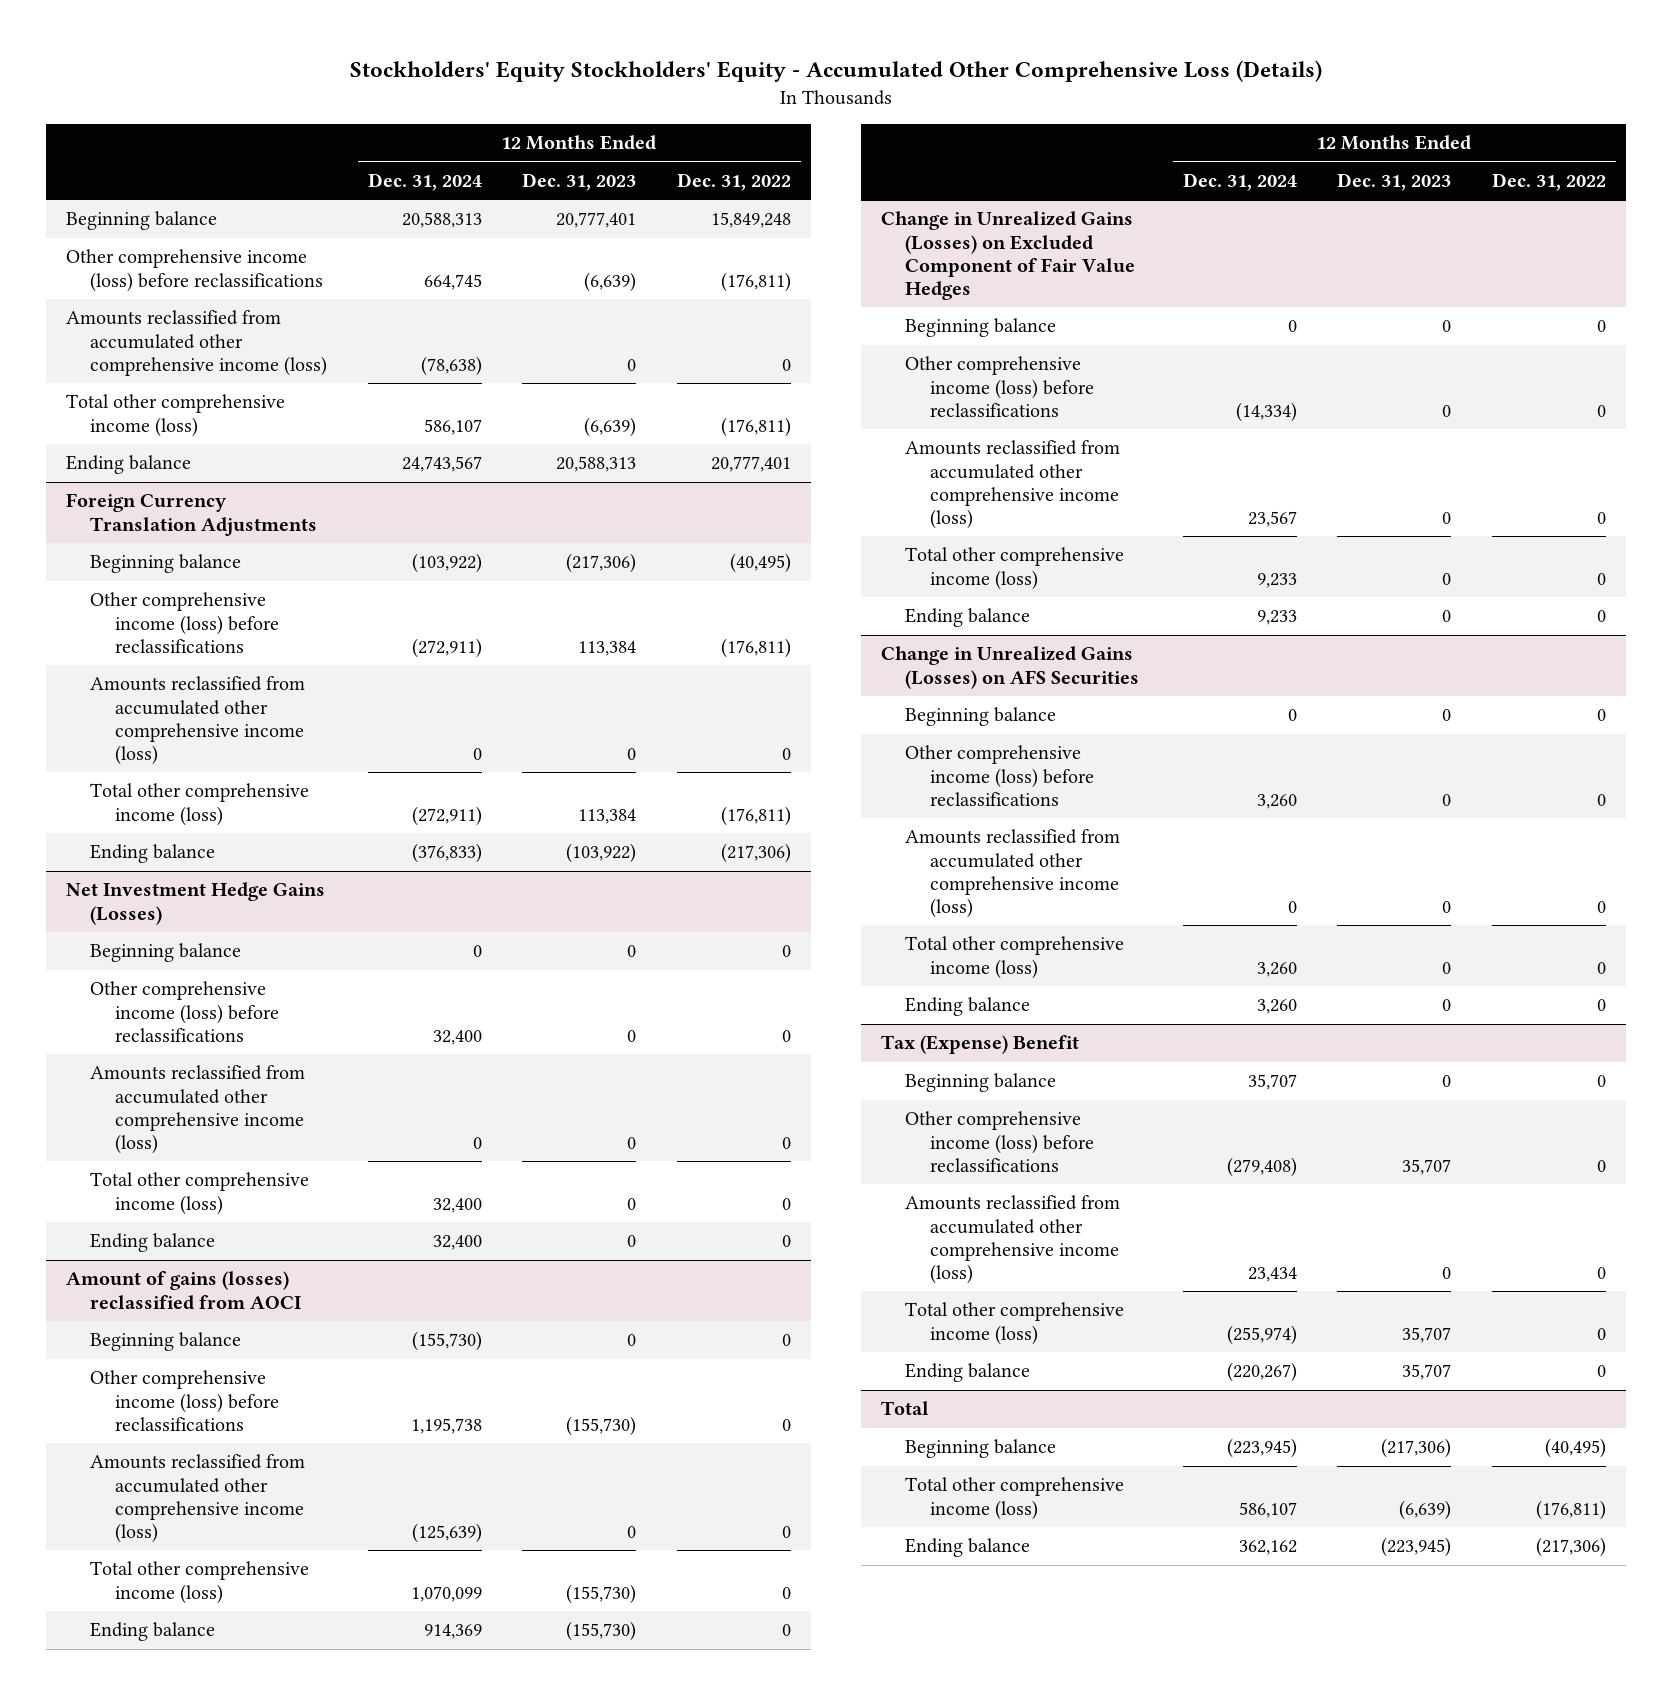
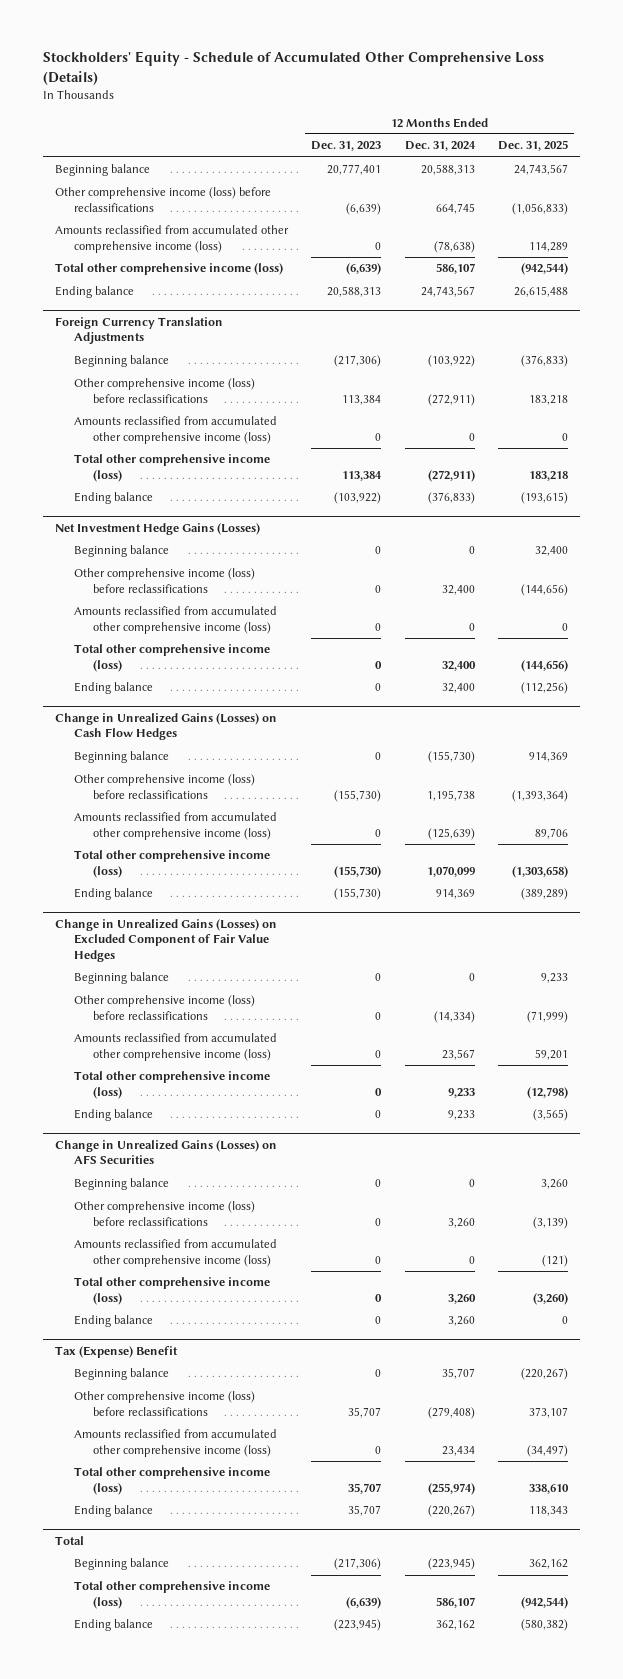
- Stockholders' Equity Stockholders' Equity - Accumulated Other Comprehensive Loss (Details)
+ Stockholders' Equity - Schedule of Accumulated Other Comprehensive Loss (Details)
- | 12 Months Ended Dec. 31, 2024 | 12 Months Ended Dec. 31, 2023 | 12 Months Ended Dec. 31, 2022
+ | 12 Months Ended Dec. 31, 2023 | 12 Months Ended Dec. 31, 2024 | 12 Months Ended Dec. 31, 2025
- Amount of gains (losses) reclassified from AOCI
+ Change in Unrealized Gains (Losses) on Cash Flow Hedges

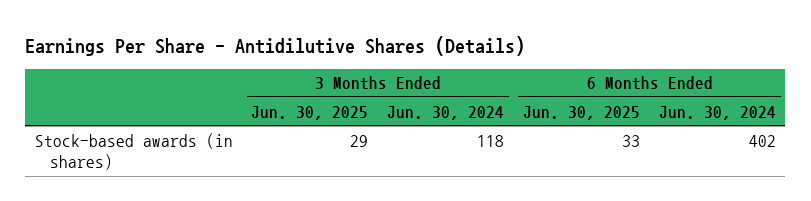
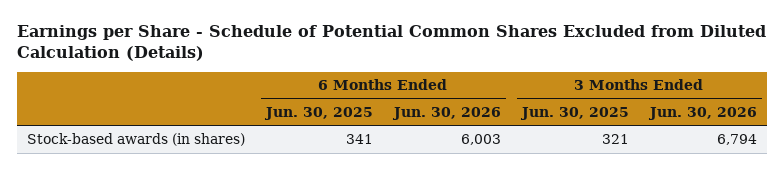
- Earnings Per Share - Antidilutive Shares (Details)
+ Earnings per Share - Schedule of Potential Common Shares Excluded from Diluted Calculation (Details)
- | 3 Months Ended Jun. 30, 2025 | 3 Months Ended Jun. 30, 2024 | 6 Months Ended Jun. 30, 2025 | 6 Months Ended Jun. 30, 2024
+ | 6 Months Ended Jun. 30, 2025 | 6 Months Ended Jun. 30, 2026 | 3 Months Ended Jun. 30, 2025 | 3 Months Ended Jun. 30, 2026
- Stock-based awards (in shares) | 29 | 118 | 33 | 402
+ Stock-based awards (in shares) | 341 | 6,003 | 321 | 6,794

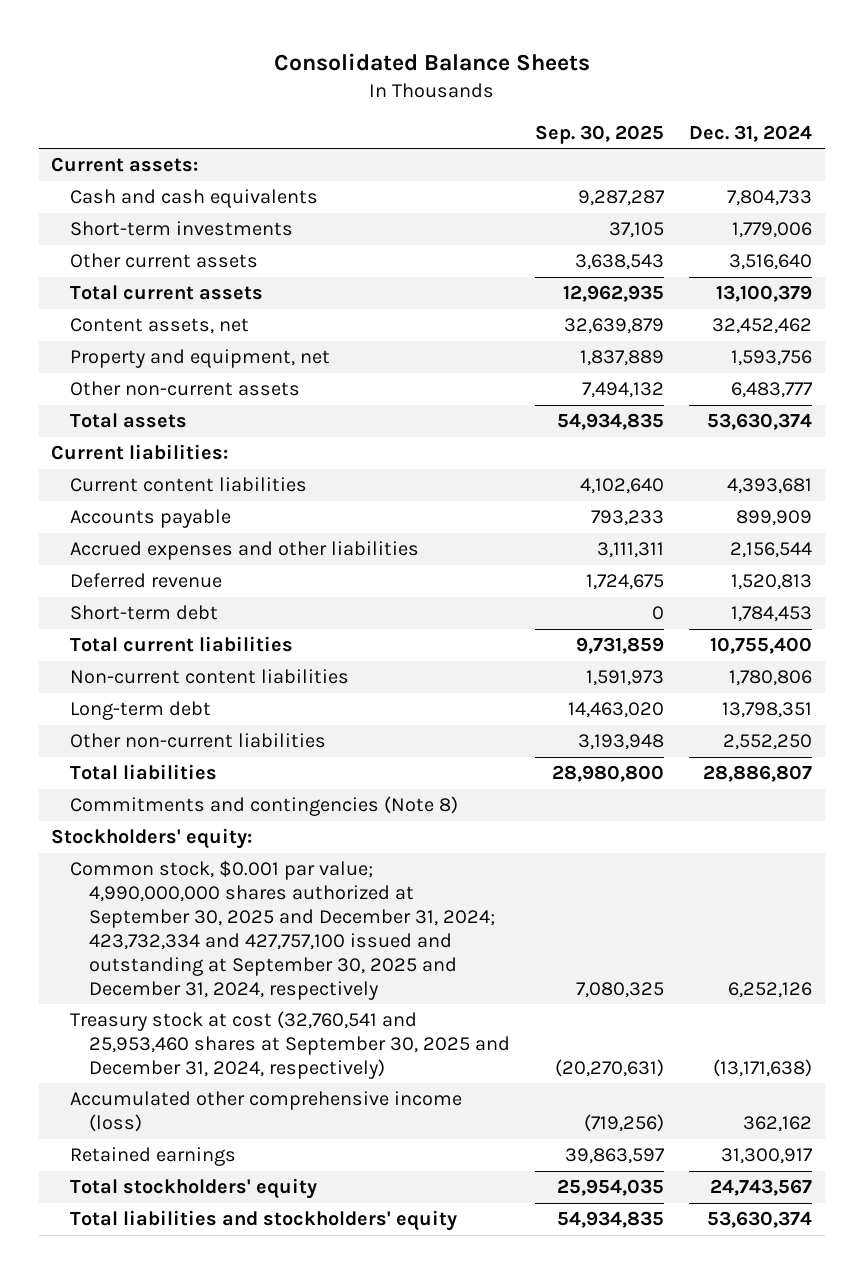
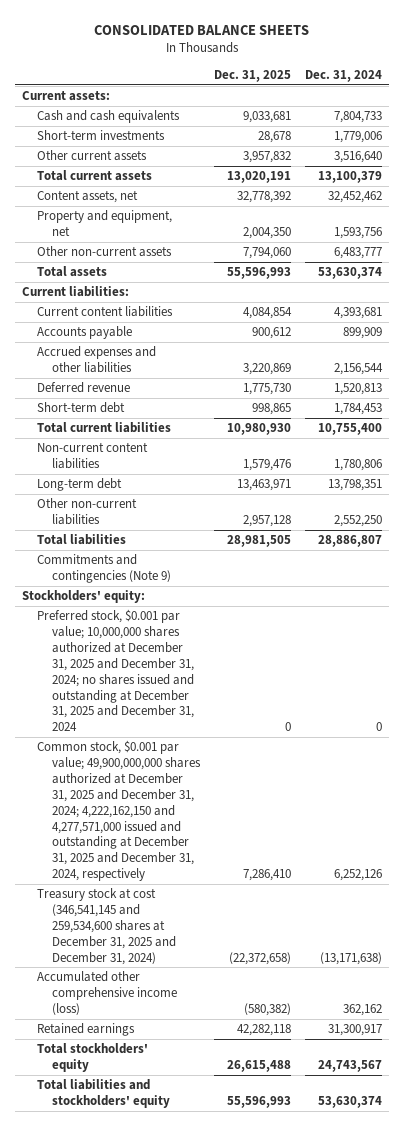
- Consolidated Balance Sheets
+ CONSOLIDATED BALANCE SHEETS
- | Sep. 30, 2025 | Dec. 31, 2024
+ | Dec. 31, 2025 | Dec. 31, 2024
- Commitments and contingencies (Note 8)
+ Commitments and contingencies (Note 9)
- Common stock, $0.001 par value; 4,990,000,000 shares authorized at September 30, 2025 and December 31, 2024; 423,732,334 and 427,757,100 issued and outstanding at September 30, 2025 and December 31, 2024, respectively | 7,080,325 | 6,252,126
- Treasury stock at cost (32,760,541 and 25,953,460 shares at September 30, 2025 and December 31, 2024, respectively) | (20,270,631) | (13,171,638)
+ Preferred stock, $0.001 par value; 10,000,000 shares authorized at December 31, 2025 and December 31, 2024; no shares issued and outstanding at December 31, 2025 and December 31, 2024 | 0 | 0
+ Common stock, $0.001 par value; 49,900,000,000 shares authorized at December 31, 2025 and December 31, 2024; 4,222,162,150 and 4,277,571,000 issued and outstanding at December 31, 2025 and December 31, 2024, respectively | 7,286,410 | 6,252,126
+ Treasury stock at cost (346,541,145 and 259,534,600 shares at December 31, 2025 and December 31, 2024) | (22,372,658) | (13,171,638)

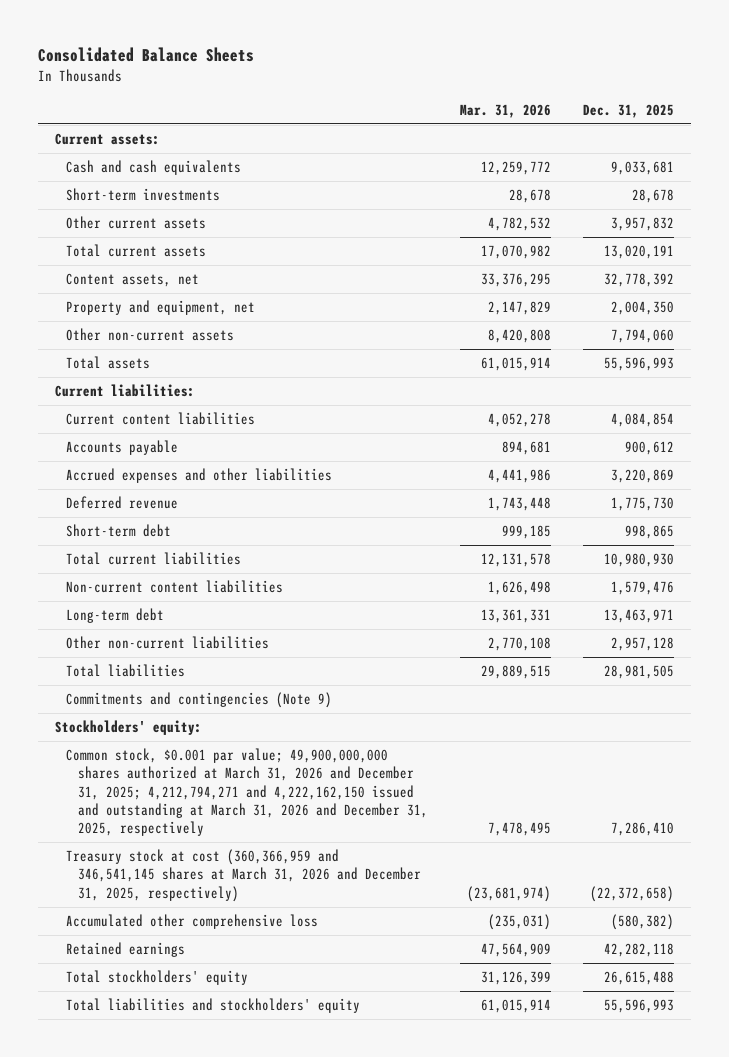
- CONSOLIDATED BALANCE SHEETS
+ Consolidated Balance Sheets
- | Dec. 31, 2025 | Dec. 31, 2024
+ | Mar. 31, 2026 | Dec. 31, 2025
- Preferred stock, $0.001 par value; 10,000,000 shares authorized at December 31, 2025 and December 31, 2024; no shares issued and outstanding at December 31, 2025 and December 31, 2024 | 0 | 0
- Common stock, $0.001 par value; 49,900,000,000 shares authorized at December 31, 2025 and December 31, 2024; 4,222,162,150 and 4,277,571,000 issued and outstanding at December 31, 2025 and December 31, 2024, respectively | 7,286,410 | 6,252,126
- Treasury stock at cost (346,541,145 and 259,534,600 shares at December 31, 2025 and December 31, 2024) | (22,372,658) | (13,171,638)
- Accumulated other comprehensive income (loss) | (580,382) | 362,162
+ Common stock, $0.001 par value; 49,900,000,000 shares authorized at March 31, 2026 and December 31, 2025; 4,212,794,271 and 4,222,162,150 issued and outstanding at March 31, 2026 and December 31, 2025, respectively | 7,478,495 | 7,286,410
+ Treasury stock at cost (360,366,959 and 346,541,145 shares at March 31, 2026 and December 31, 2025, respectively) | (23,681,974) | (22,372,658)
+ Accumulated other comprehensive loss | (235,031) | (580,382)

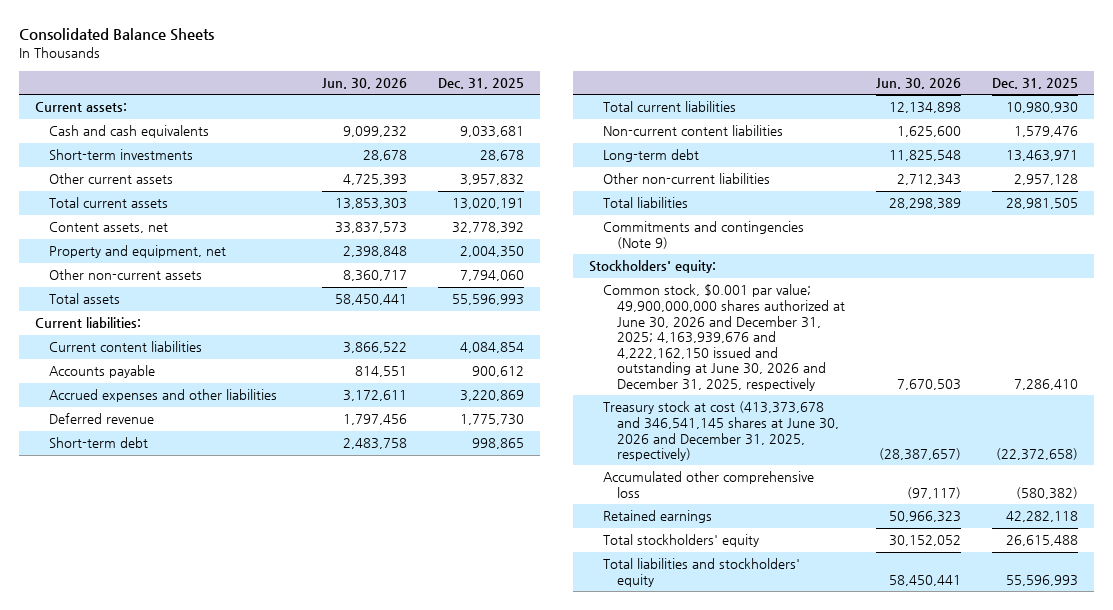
- | Mar. 31, 2026 | Dec. 31, 2025
+ | Jun. 30, 2026 | Dec. 31, 2025
- Common stock, $0.001 par value; 49,900,000,000 shares authorized at March 31, 2026 and December 31, 2025; 4,212,794,271 and 4,222,162,150 issued and outstanding at March 31, 2026 and December 31, 2025, respectively | 7,478,495 | 7,286,410
- Treasury stock at cost (360,366,959 and 346,541,145 shares at March 31, 2026 and December 31, 2025, respectively) | (23,681,974) | (22,372,658)
+ Common stock, $0.001 par value; 49,900,000,000 shares authorized at June 30, 2026 and December 31, 2025; 4,163,939,676 and 4,222,162,150 issued and outstanding at June 30, 2026 and December 31, 2025, respectively | 7,670,503 | 7,286,410
+ Treasury stock at cost (413,373,678 and 346,541,145 shares at June 30, 2026 and December 31, 2025, respectively) | (28,387,657) | (22,372,658)

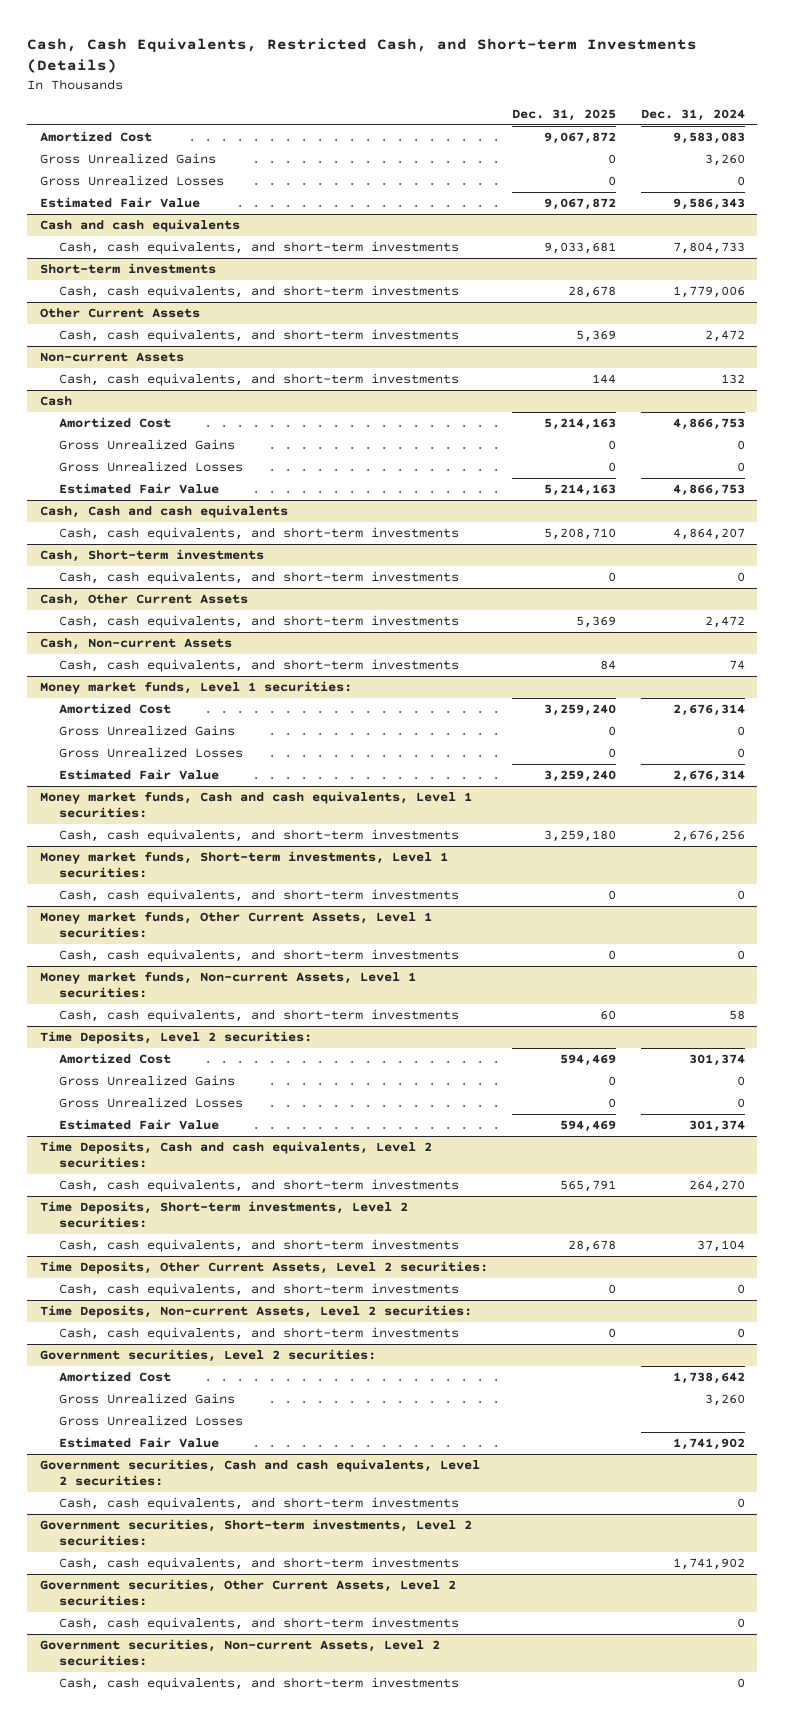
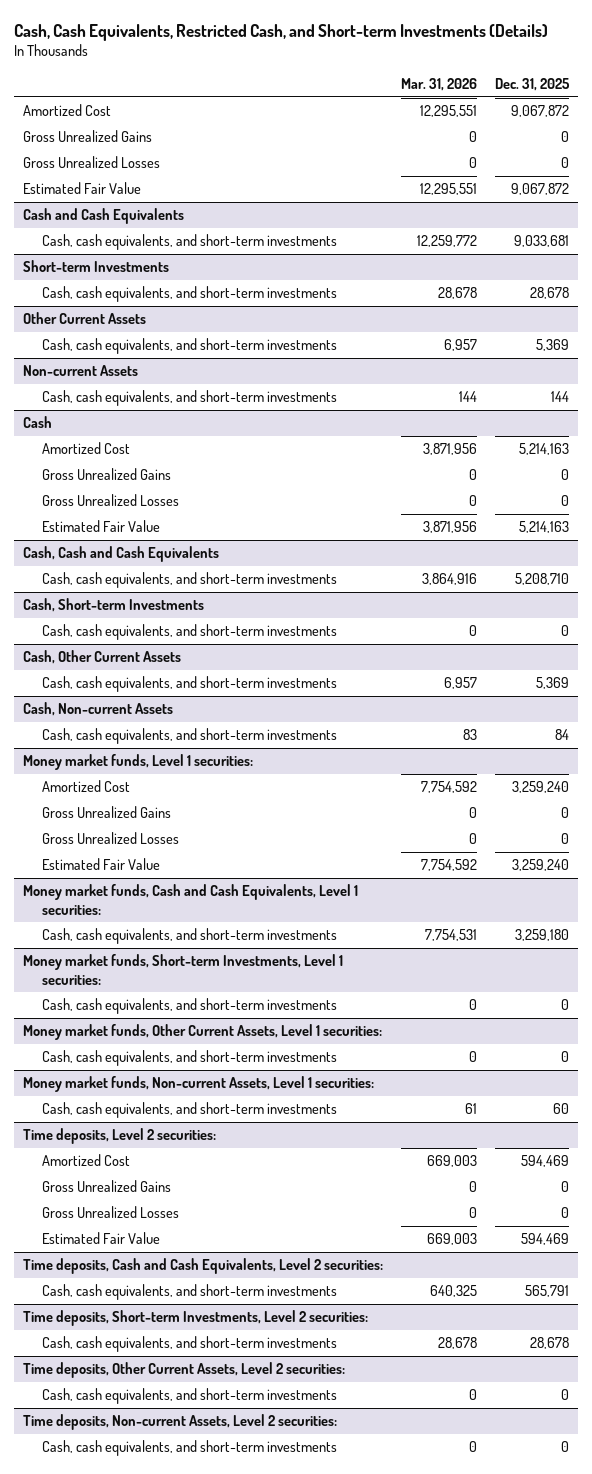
- | Dec. 31, 2025 | Dec. 31, 2024
+ | Mar. 31, 2026 | Dec. 31, 2025
- Cash and cash equivalents
+ Cash and Cash Equivalents
- Short-term investments
+ Short-term Investments
- Cash, Cash and cash equivalents
+ Cash, Cash and Cash Equivalents
- Cash, Short-term investments
+ Cash, Short-term Investments
- Money market funds, Cash and cash equivalents, Level 1 securities:
+ Money market funds, Cash and Cash Equivalents, Level 1 securities:
- Money market funds, Short-term investments, Level 1 securities:
+ Money market funds, Short-term Investments, Level 1 securities:
- Time Deposits, Level 2 securities:
+ Time deposits, Level 2 securities:
- Time Deposits, Cash and cash equivalents, Level 2 securities:
+ Time deposits, Cash and Cash Equivalents, Level 2 securities:
- Time Deposits, Short-term investments, Level 2 securities:
+ Time deposits, Short-term Investments, Level 2 securities:
- Time Deposits, Other Current Assets, Level 2 securities:
+ Time deposits, Other Current Assets, Level 2 securities:
- Time Deposits, Non-current Assets, Level 2 securities:
+ Time deposits, Non-current Assets, Level 2 securities:
- Government securities, Level 2 securities:
- Amortized Cost | | 1,738,642
- Gross Unrealized Gains | | 3,260
- Gross Unrealized Losses
- Estimated Fair Value | | 1,741,902
- Government securities, Cash and cash equivalents, Level 2 securities:
- Cash, cash equivalents, and short-term investments | | 0
- Government securities, Short-term investments, Level 2 securities:
- Cash, cash equivalents, and short-term investments | | 1,741,902
- Government securities, Other Current Assets, Level 2 securities:
- Cash, cash equivalents, and short-term investments | | 0
- Government securities, Non-current Assets, Level 2 securities:
- Cash, cash equivalents, and short-term investments | | 0

